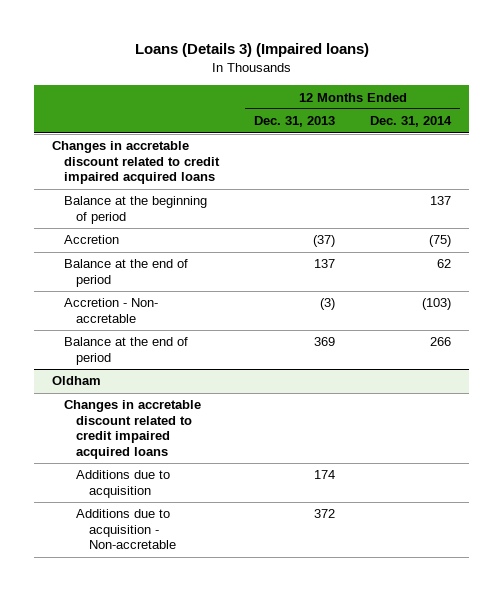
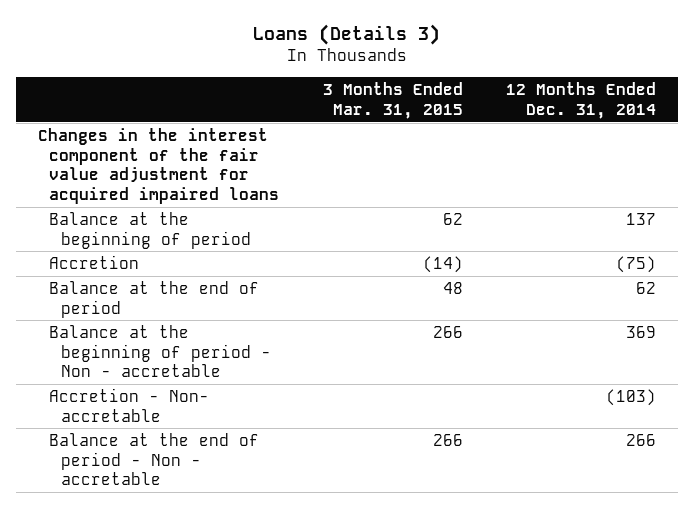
- Loans (Details 3) (Impaired loans)
+ Loans (Details 3)
- | 12 Months Ended Dec. 31, 2013 | 12 Months Ended Dec. 31, 2014
+ | 3 Months Ended Mar. 31, 2015 | 12 Months Ended Dec. 31, 2014
- Changes in accretable discount related to credit impaired acquired loans
+ Changes in the interest component of the fair value adjustment for acquired impaired loans
+ Balance at the beginning of period - Non - accretable | 266 | 369
- Balance at the end of period | 369 | 266
- Oldham
- Changes in accretable discount related to credit impaired acquired loans
- Additions due to acquisition | 174 |
- Additions due to acquisition - Non-accretable | 372 |
+ Balance at the end of period - Non - accretable | 266 | 266

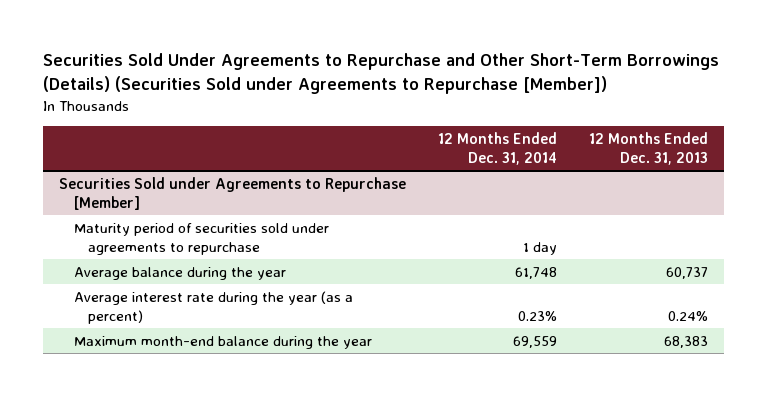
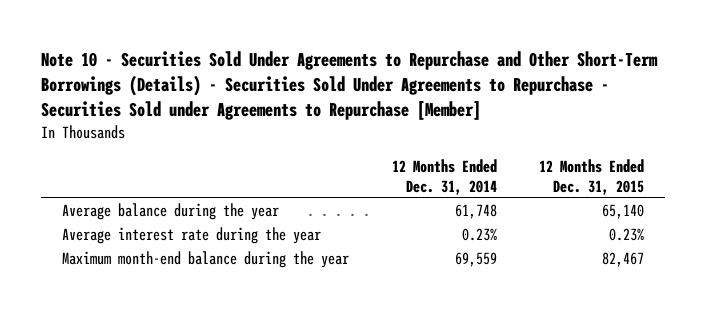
- Securities Sold Under Agreements to Repurchase and Other Short-Term Borrowings (Details) (Securities Sold under Agreements to Repurchase [Member])
+ Note 10 - Securities Sold Under Agreements to Repurchase and Other Short-Term Borrowings (Details) - Securities Sold Under Agreements to Repurchase - Securities Sold under Agreements to Repurchase [Member]
- | 12 Months Ended Dec. 31, 2014 | 12 Months Ended Dec. 31, 2013
+ | 12 Months Ended Dec. 31, 2014 | 12 Months Ended Dec. 31, 2015
- Securities Sold under Agreements to Repurchase [Member]
- Maturity period of securities sold under agreements to repurchase | 1 day |
- Average interest rate during the year (as a percent) | 0.23% | 0.24%
+ Average interest rate during the year | 0.23% | 0.23%

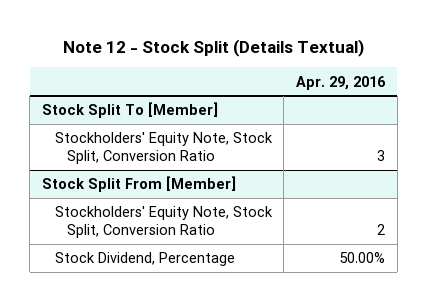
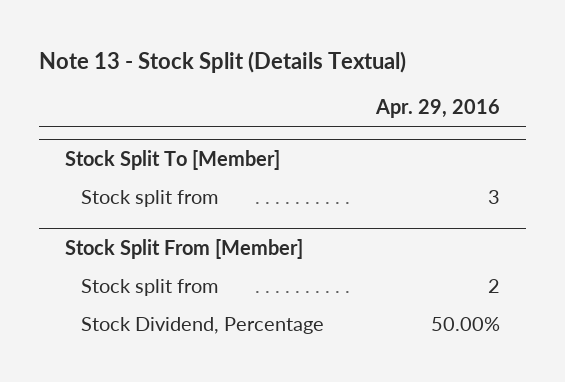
- Note 12 - Stock Split (Details Textual)
+ Note 13 - Stock Split (Details Textual)
@ Stock Split To [Member]
- Stockholders' Equity Note, Stock Split, Conversion Ratio | 3
+ Stock split from | 3
@ Stock Split From [Member]
- Stockholders' Equity Note, Stock Split, Conversion Ratio | 2
+ Stock split from | 2

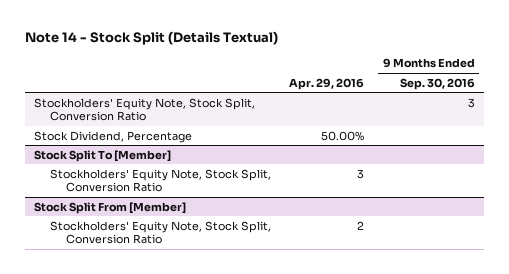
- Note 13 - Stock Split (Details Textual)
+ Note 14 - Stock Split (Details Textual)
- | Apr. 29, 2016
+ | Apr. 29, 2016 | 9 Months Ended Sep. 30, 2016
+ Stockholders' Equity Note, Stock Split, Conversion Ratio | | 3
+ Stock Dividend, Percentage | 50.00% |
@ Stock Split To [Member]
- Stock split from | 3
+ Stockholders' Equity Note, Stock Split, Conversion Ratio | 3 |
@ Stock Split From [Member]
- Stock split from | 2
- Stock Dividend, Percentage | 50.00%
+ Stockholders' Equity Note, Stock Split, Conversion Ratio | 2 |

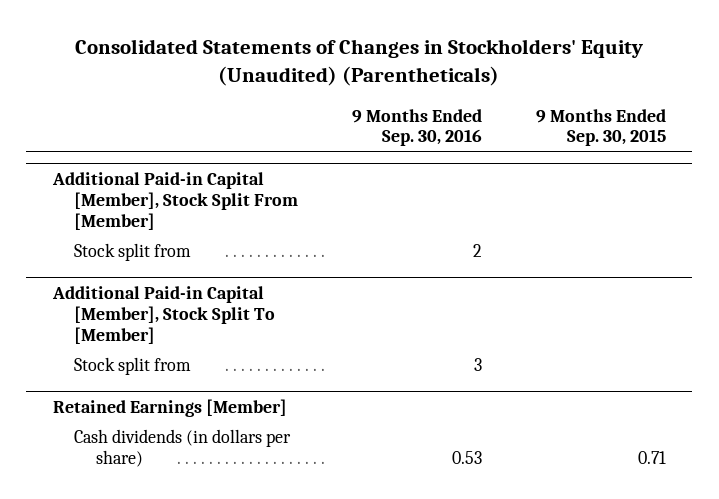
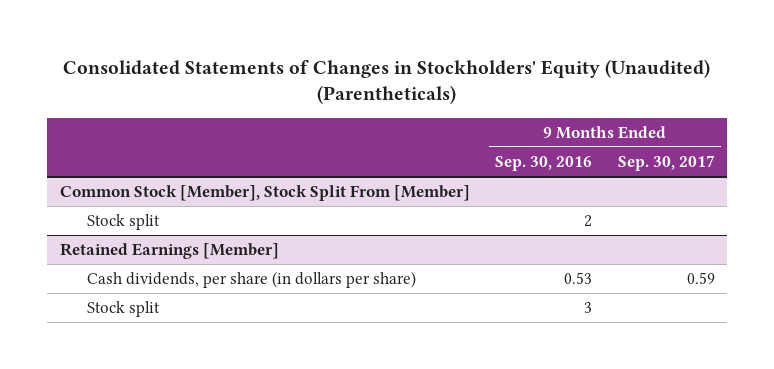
- | 9 Months Ended Sep. 30, 2016 | 9 Months Ended Sep. 30, 2015
+ | 9 Months Ended Sep. 30, 2016 | 9 Months Ended Sep. 30, 2017
- Additional Paid-in Capital [Member], Stock Split From [Member]
- Stock split from | 2 |
- Additional Paid-in Capital [Member], Stock Split To [Member]
- Stock split from | 3 |
+ Common Stock [Member], Stock Split From [Member]
+ Stock split | 2 |
@ Retained Earnings [Member]
- Cash dividends (in dollars per share) | 0.53 | 0.71
+ Cash dividends, per share (in dollars per share) | 0.53 | 0.59
+ Stock split | 3 |

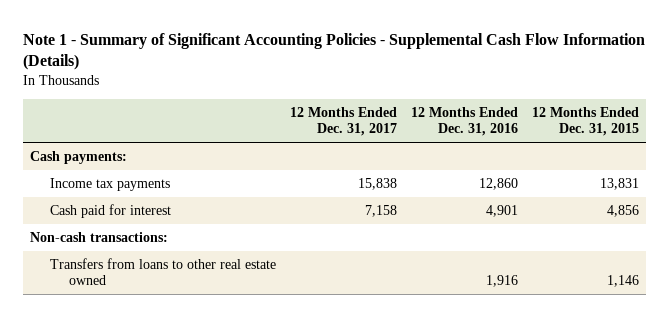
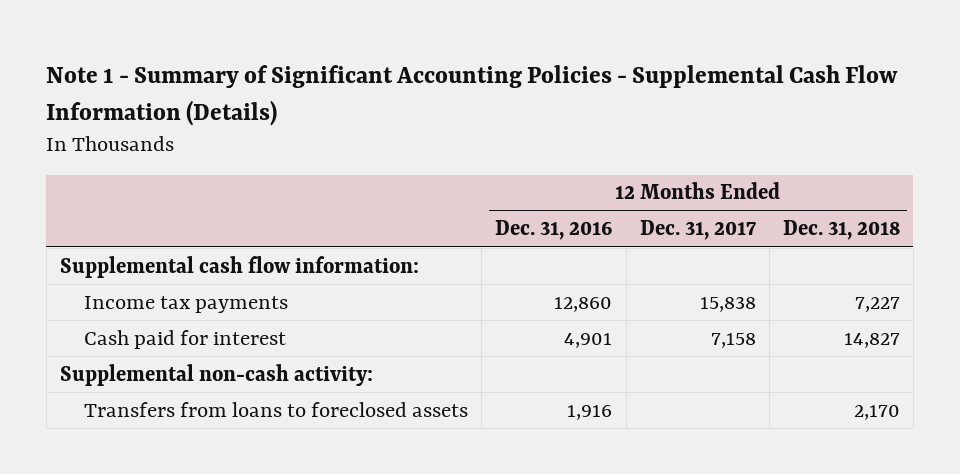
- | 12 Months Ended Dec. 31, 2017 | 12 Months Ended Dec. 31, 2016 | 12 Months Ended Dec. 31, 2015
+ | 12 Months Ended Dec. 31, 2016 | 12 Months Ended Dec. 31, 2017 | 12 Months Ended Dec. 31, 2018
- Cash payments:
+ Supplemental cash flow information:
- Non-cash transactions:
- Transfers from loans to other real estate owned | | 1,916 | 1,146
+ Supplemental non-cash activity:
+ Transfers from loans to foreclosed assets | 1,916 | | 2,170

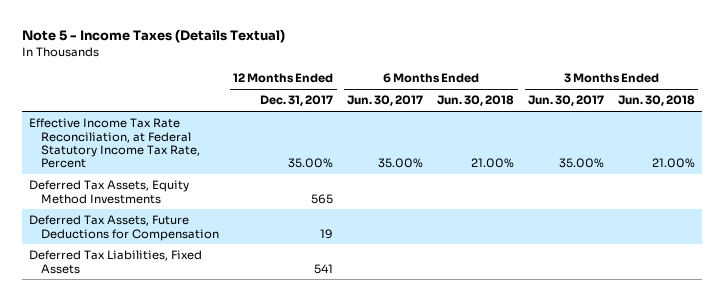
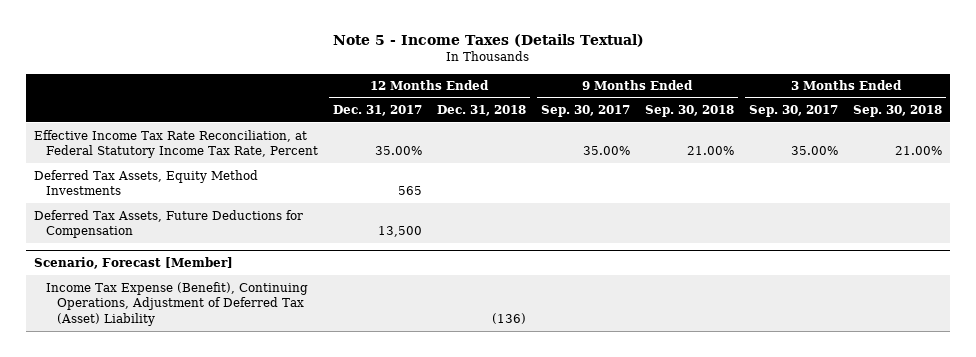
- | 12 Months Ended Dec. 31, 2017 | 6 Months Ended Jun. 30, 2017 | 6 Months Ended Jun. 30, 2018 | 3 Months Ended Jun. 30, 2017 | 3 Months Ended Jun. 30, 2018
+ | 12 Months Ended Dec. 31, 2017 | 12 Months Ended Dec. 31, 2018 | 9 Months Ended Sep. 30, 2017 | 9 Months Ended Sep. 30, 2018 | 3 Months Ended Sep. 30, 2017 | 3 Months Ended Sep. 30, 2018
- Deferred Tax Assets, Future Deductions for Compensation | 19 | | | |
- Deferred Tax Liabilities, Fixed Assets | 541 | | | |
+ Deferred Tax Assets, Future Deductions for Compensation | 13,500 | | | | |
+ Scenario, Forecast [Member]
+ Income Tax Expense (Benefit), Continuing Operations, Adjustment of Deferred Tax (Asset) Liability | | (136) | | | |

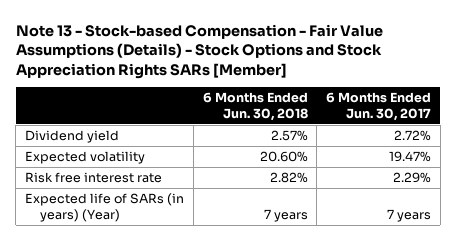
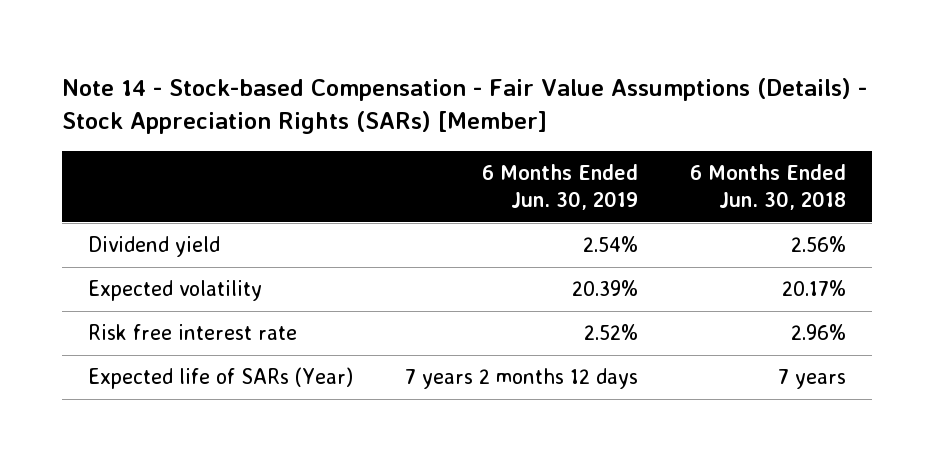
- Note 13 - Stock-based Compensation - Fair Value Assumptions (Details) - Stock Options and Stock Appreciation Rights SARs [Member]
+ Note 14 - Stock-based Compensation - Fair Value Assumptions (Details) - Stock Appreciation Rights (SARs) [Member]
- | 6 Months Ended Jun. 30, 2018 | 6 Months Ended Jun. 30, 2017
+ | 6 Months Ended Jun. 30, 2019 | 6 Months Ended Jun. 30, 2018
- Dividend yield | 2.57% | 2.72%
- Expected volatility | 20.60% | 19.47%
- Risk free interest rate | 2.82% | 2.29%
- Expected life of SARs (in years) (Year) | 7 years | 7 years
+ Dividend yield | 2.54% | 2.56%
+ Expected volatility | 20.39% | 20.17%
+ Risk free interest rate | 2.52% | 2.96%
+ Expected life of SARs (Year) | 7 years 2 months 12 days | 7 years

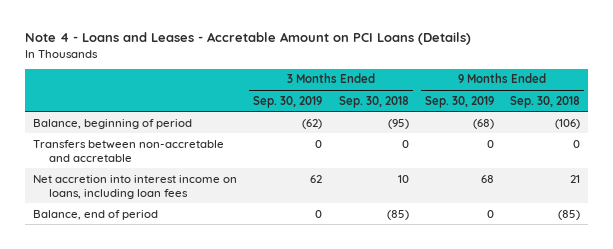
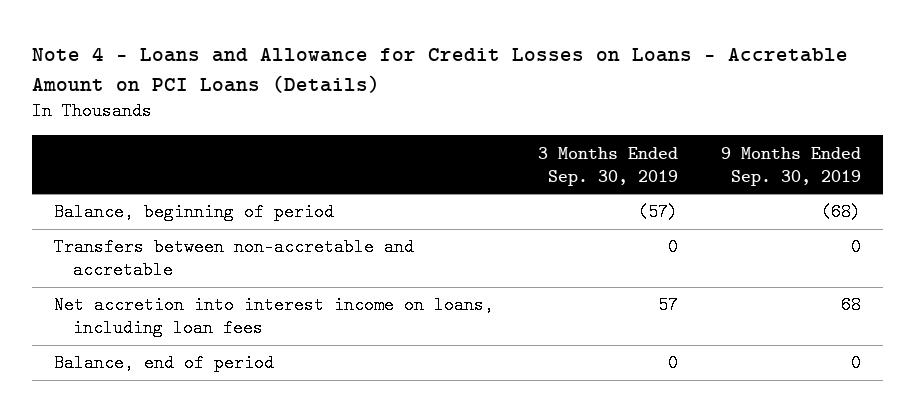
- Note 4 - Loans and Leases - Accretable Amount on PCI Loans (Details)
+ Note 4 - Loans and Allowance for Credit Losses on Loans - Accretable Amount on PCI Loans (Details)
- | 3 Months Ended Sep. 30, 2019 | 3 Months Ended Sep. 30, 2018 | 9 Months Ended Sep. 30, 2019 | 9 Months Ended Sep. 30, 2018
+ | 3 Months Ended Sep. 30, 2019 | 9 Months Ended Sep. 30, 2019
- Balance, beginning of period | (62) | (95) | (68) | (106)
+ Balance, beginning of period | (57) | (68)
- Net accretion into interest income on loans, including loan fees | 62 | 10 | 68 | 21
+ Net accretion into interest income on loans, including loan fees | 57 | 68

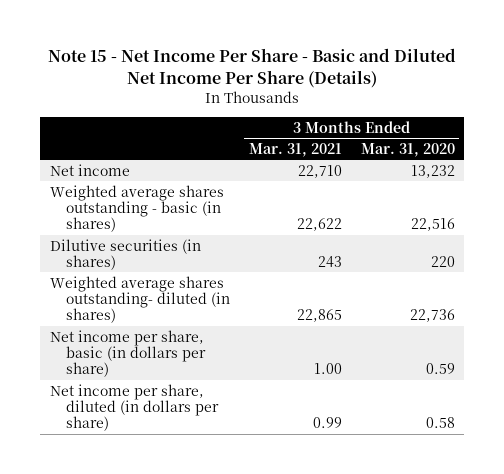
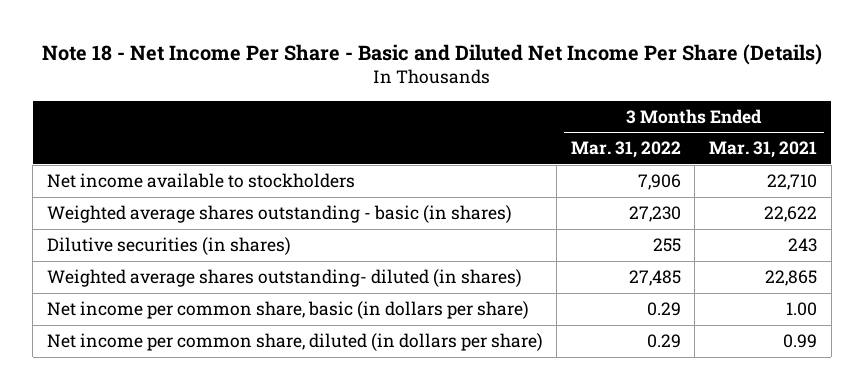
- Note 15 - Net Income Per Share - Basic and Diluted Net Income Per Share (Details)
+ Note 18 - Net Income Per Share - Basic and Diluted Net Income Per Share (Details)
- | 3 Months Ended Mar. 31, 2021 | 3 Months Ended Mar. 31, 2020
+ | 3 Months Ended Mar. 31, 2022 | 3 Months Ended Mar. 31, 2021
- Net income | 22,710 | 13,232
+ Net income available to stockholders | 7,906 | 22,710
- Net income per share, basic (in dollars per share) | 1.00 | 0.59
- Net income per share, diluted (in dollars per share) | 0.99 | 0.58
+ Net income per common share, basic (in dollars per share) | 0.29 | 1.00
+ Net income per common share, diluted (in dollars per share) | 0.29 | 0.99

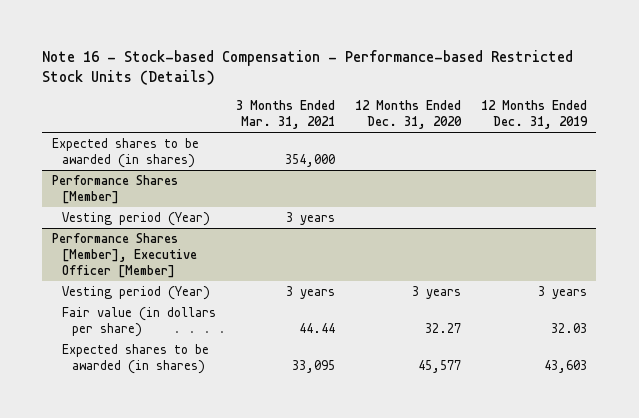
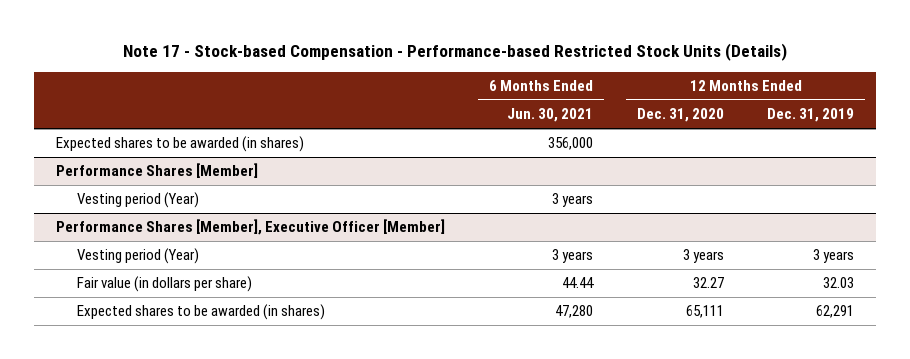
- Note 16 - Stock-based Compensation - Performance-based Restricted Stock Units (Details)
+ Note 17 - Stock-based Compensation - Performance-based Restricted Stock Units (Details)
- | 3 Months Ended Mar. 31, 2021 | 12 Months Ended Dec. 31, 2020 | 12 Months Ended Dec. 31, 2019
+ | 6 Months Ended Jun. 30, 2021 | 12 Months Ended Dec. 31, 2020 | 12 Months Ended Dec. 31, 2019
@ Performance Shares [Member], Executive Officer [Member]
- Expected shares to be awarded (in shares) | 33,095 | 45,577 | 43,603
+ Expected shares to be awarded (in shares) | 47,280 | 65,111 | 62,291

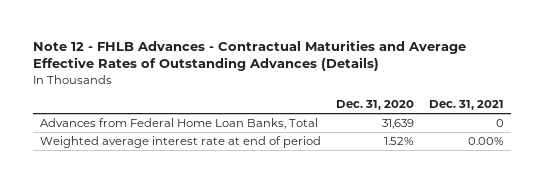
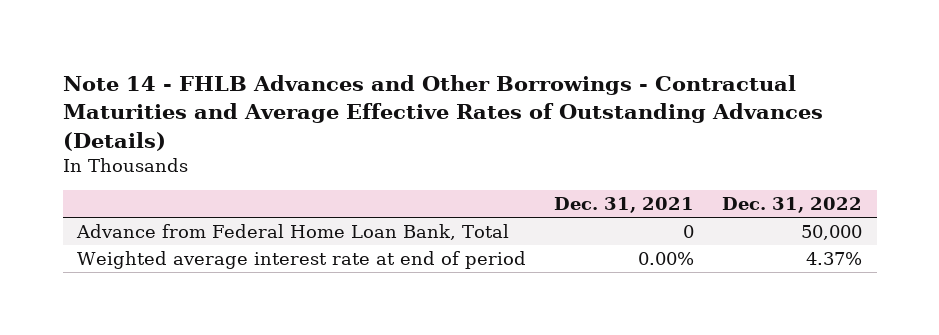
- Note 12 - FHLB Advances - Contractual Maturities and Average Effective Rates of Outstanding Advances (Details)
+ Note 14 - FHLB Advances and Other Borrowings - Contractual Maturities and Average Effective Rates of Outstanding Advances (Details)
- | Dec. 31, 2020 | Dec. 31, 2021
+ | Dec. 31, 2021 | Dec. 31, 2022
- Advances from Federal Home Loan Banks, Total | 31,639 | 0
+ Advance from Federal Home Loan Bank, Total | 0 | 50,000

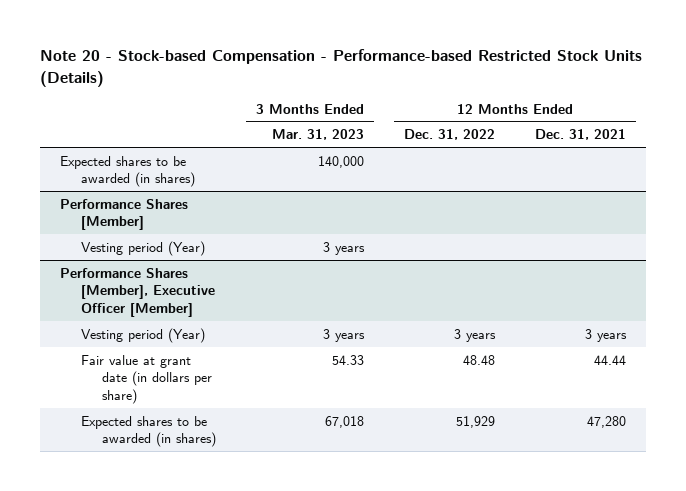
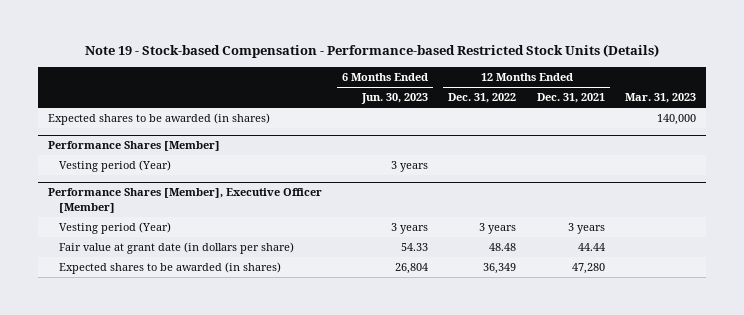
- Note 20 - Stock-based Compensation - Performance-based Restricted Stock Units (Details)
+ Note 19 - Stock-based Compensation - Performance-based Restricted Stock Units (Details)
- | 3 Months Ended Mar. 31, 2023 | 12 Months Ended Dec. 31, 2022 | 12 Months Ended Dec. 31, 2021
+ | 6 Months Ended Jun. 30, 2023 | 12 Months Ended Dec. 31, 2022 | 12 Months Ended Dec. 31, 2021 | Mar. 31, 2023
@ Performance Shares [Member], Executive Officer [Member]
- Expected shares to be awarded (in shares) | 67,018 | 51,929 | 47,280
+ Expected shares to be awarded (in shares) | 26,804 | 36,349 | 47,280 |

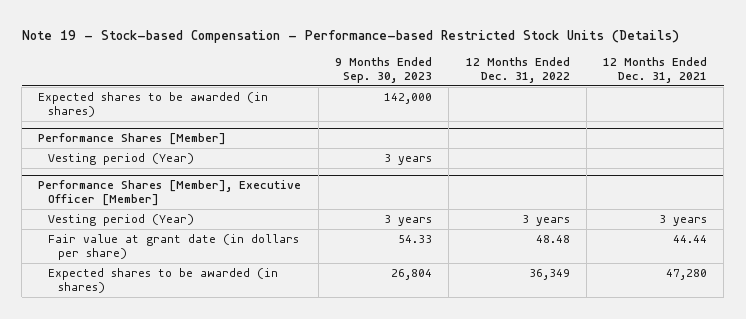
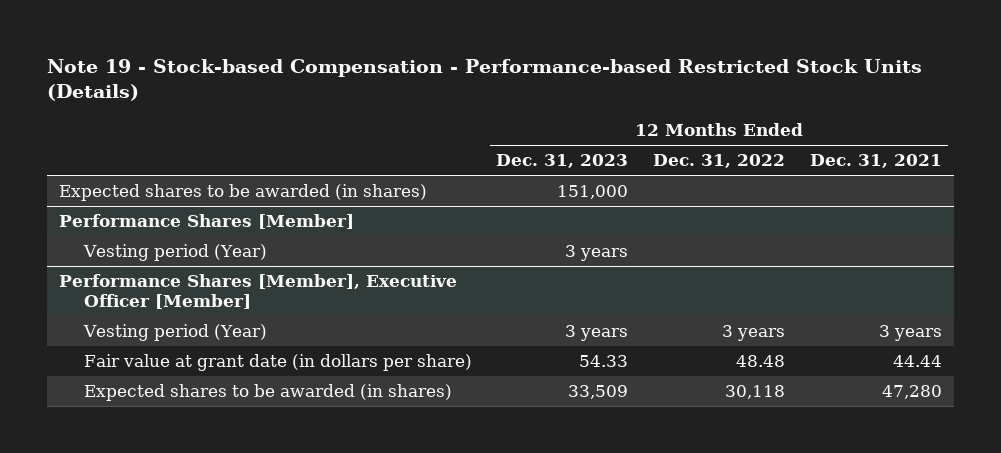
- | 9 Months Ended Sep. 30, 2023 | 12 Months Ended Dec. 31, 2022 | 12 Months Ended Dec. 31, 2021
+ | 12 Months Ended Dec. 31, 2023 | 12 Months Ended Dec. 31, 2022 | 12 Months Ended Dec. 31, 2021
@ Performance Shares [Member], Executive Officer [Member]
- Expected shares to be awarded (in shares) | 26,804 | 36,349 | 47,280
+ Expected shares to be awarded (in shares) | 33,509 | 30,118 | 47,280

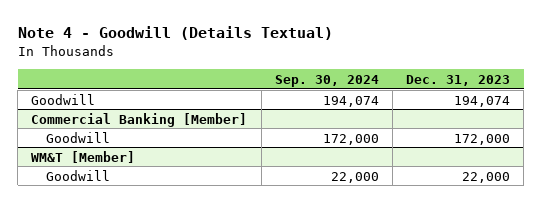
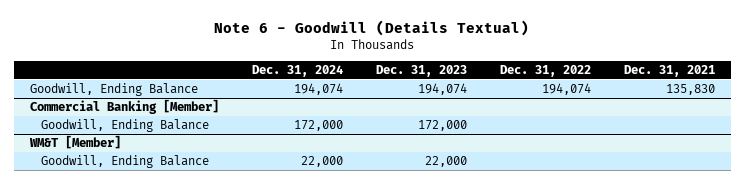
- Note 4 - Goodwill (Details Textual)
+ Note 6 - Goodwill (Details Textual)
- | Sep. 30, 2024 | Dec. 31, 2023
+ | Dec. 31, 2024 | Dec. 31, 2023 | Dec. 31, 2022 | Dec. 31, 2021
- Goodwill | 194,074 | 194,074
+ Goodwill, Ending Balance | 194,074 | 194,074 | 194,074 | 135,830
@ Commercial Banking [Member]
- Goodwill | 172,000 | 172,000
+ Goodwill, Ending Balance | 172,000 | 172,000 | |
@ WM&T [Member]
- Goodwill | 22,000 | 22,000
+ Goodwill, Ending Balance | 22,000 | 22,000 | |

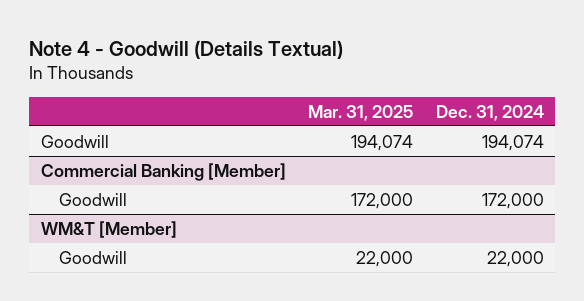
- Note 6 - Goodwill (Details Textual)
+ Note 4 - Goodwill (Details Textual)
- | Dec. 31, 2024 | Dec. 31, 2023 | Dec. 31, 2022 | Dec. 31, 2021
+ | Mar. 31, 2025 | Dec. 31, 2024
- Goodwill, Ending Balance | 194,074 | 194,074 | 194,074 | 135,830
+ Goodwill | 194,074 | 194,074
@ Commercial Banking [Member]
- Goodwill, Ending Balance | 172,000 | 172,000 | |
+ Goodwill | 172,000 | 172,000
@ WM&T [Member]
- Goodwill, Ending Balance | 22,000 | 22,000 | |
+ Goodwill | 22,000 | 22,000

